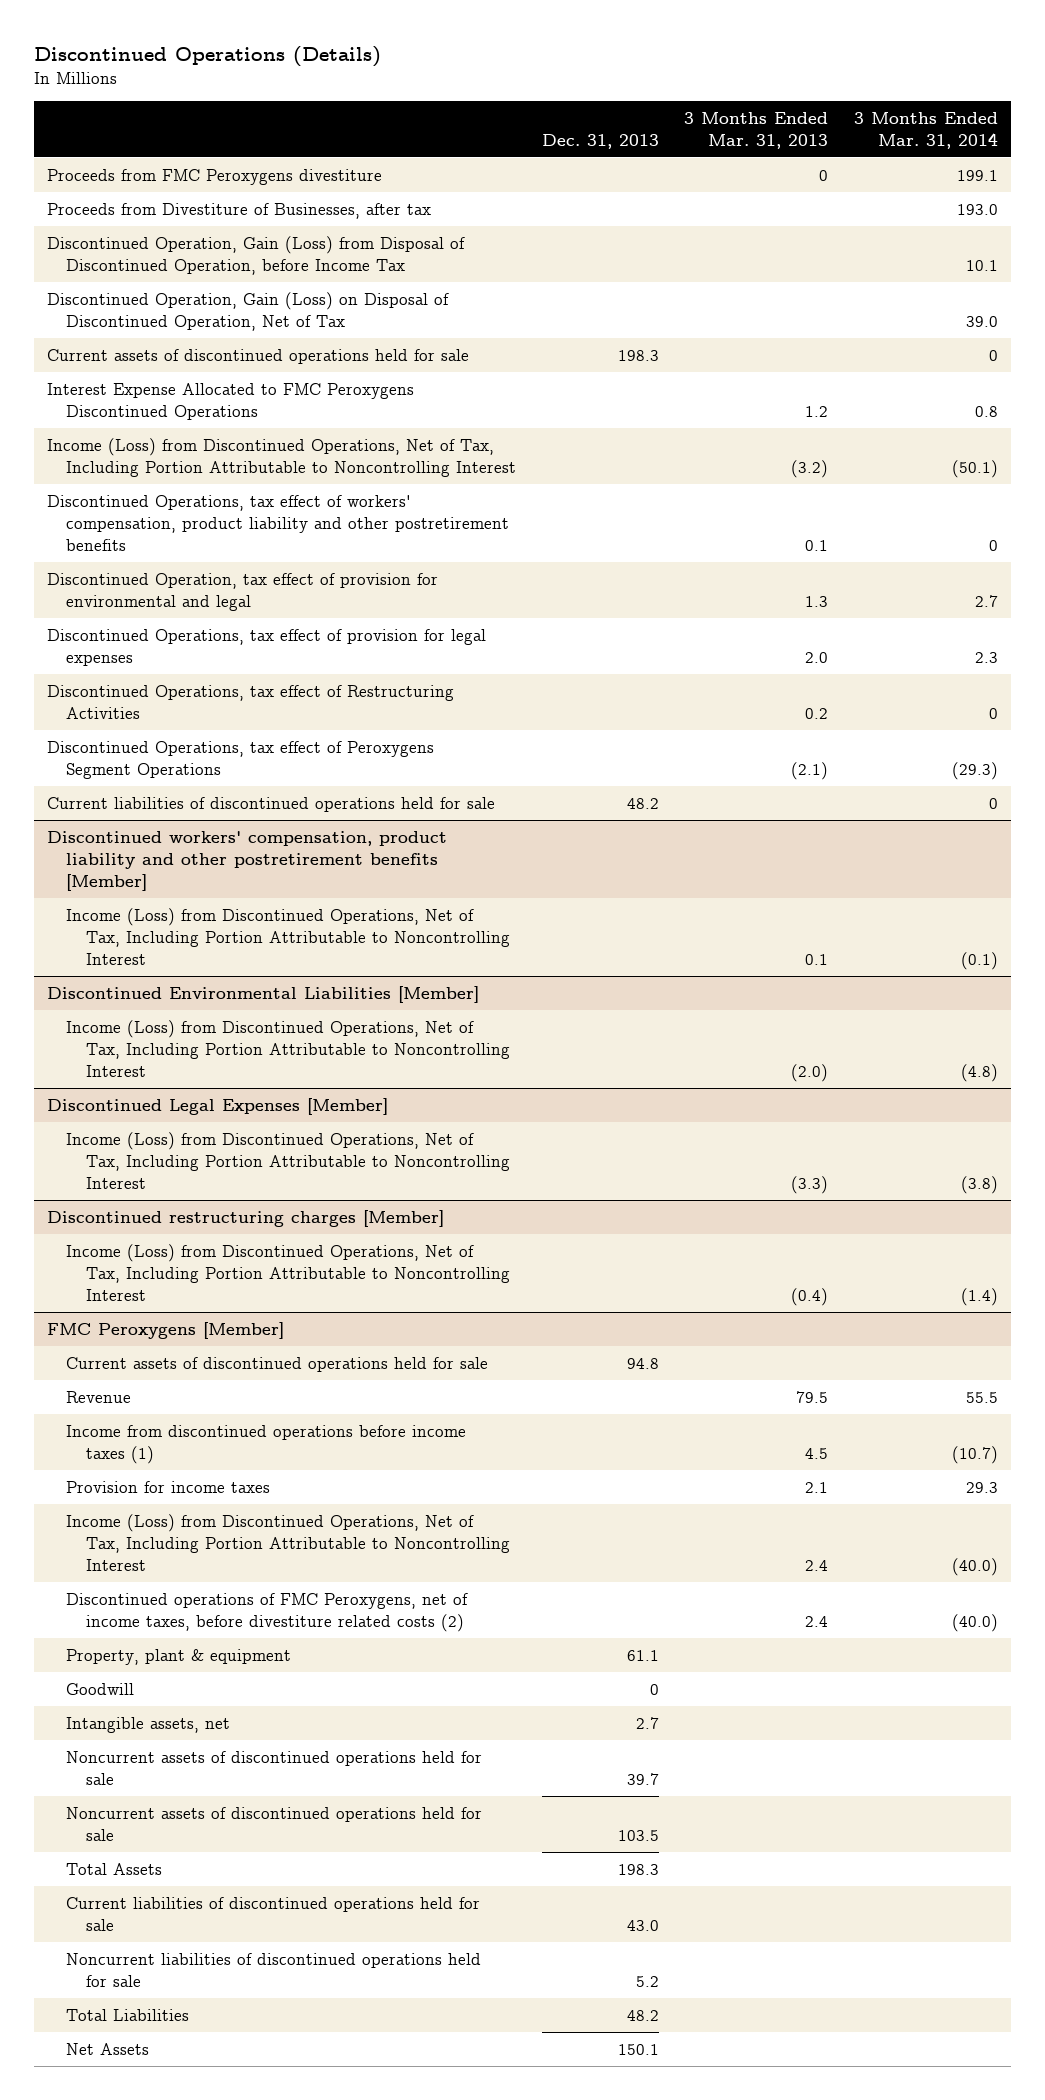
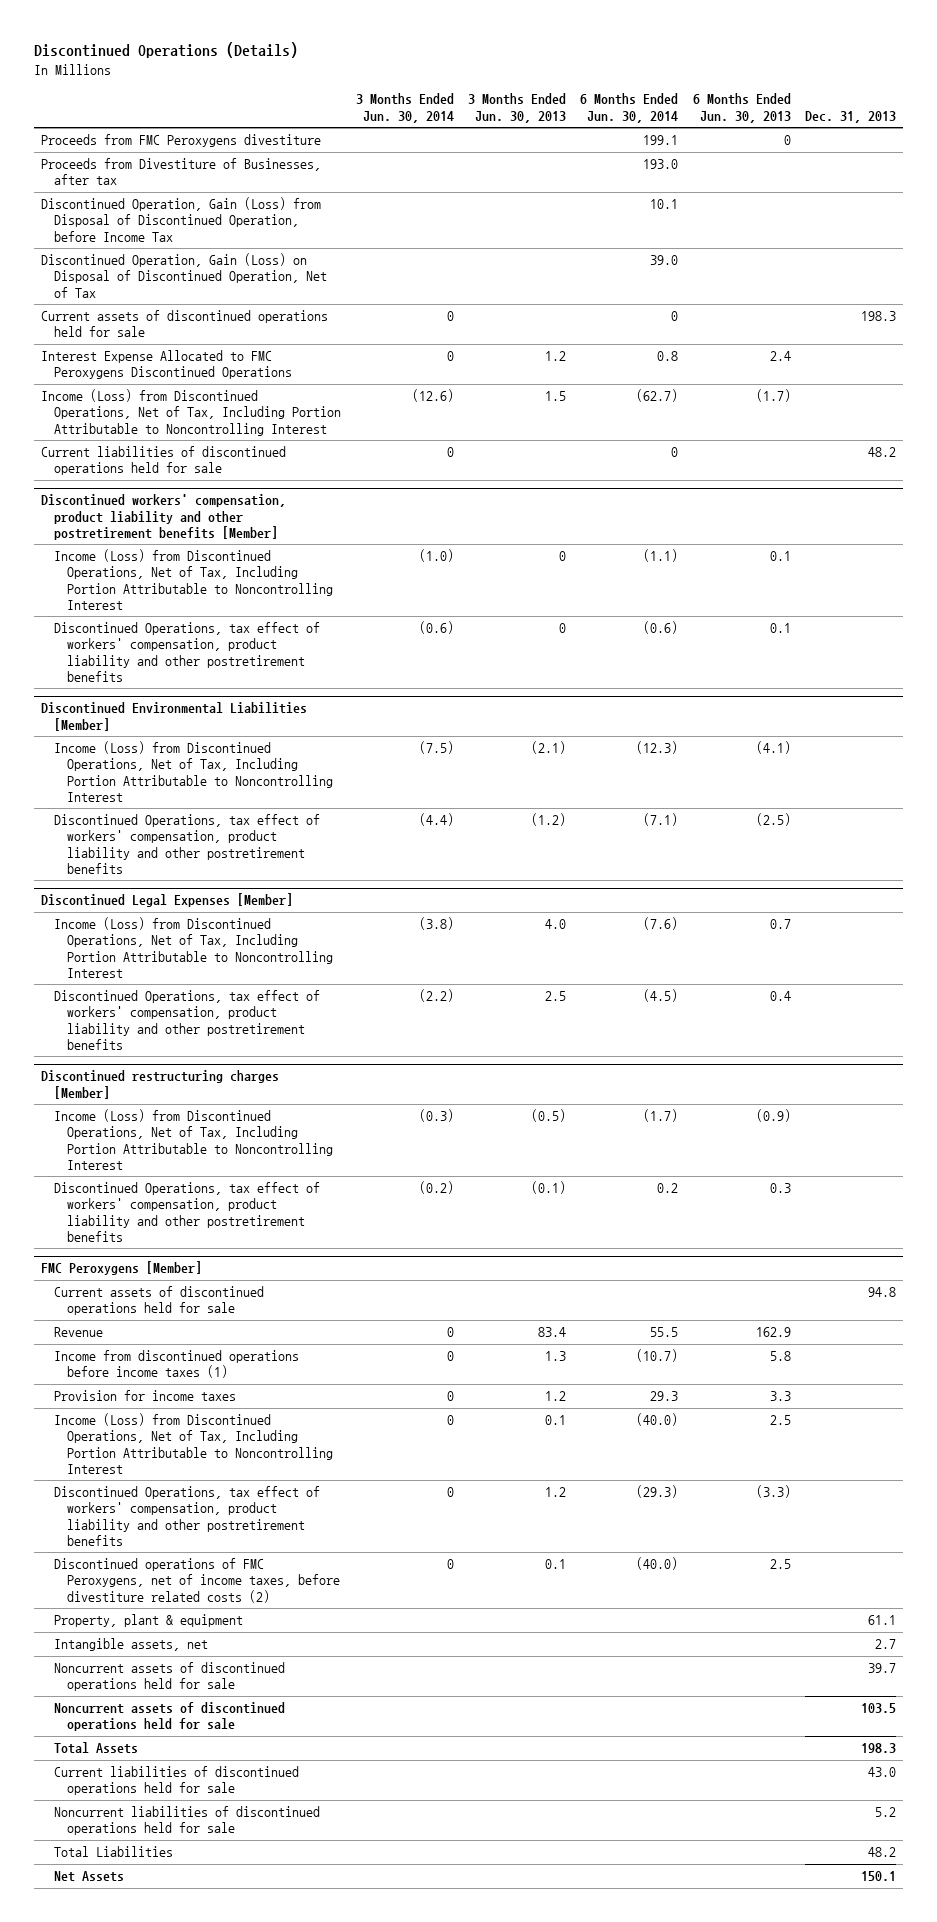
- | Dec. 31, 2013 | 3 Months Ended Mar. 31, 2013 | 3 Months Ended Mar. 31, 2014
+ | 3 Months Ended Jun. 30, 2014 | 3 Months Ended Jun. 30, 2013 | 6 Months Ended Jun. 30, 2014 | 6 Months Ended Jun. 30, 2013 | Dec. 31, 2013
- Discontinued Operations, tax effect of workers' compensation, product liability and other postretirement benefits | | 0.1 | 0
- Discontinued Operation, tax effect of provision for environmental and legal | | 1.3 | 2.7
- Discontinued Operations, tax effect of provision for legal expenses | | 2.0 | 2.3
- Discontinued Operations, tax effect of Restructuring Activities | | 0.2 | 0
- Discontinued Operations, tax effect of Peroxygens Segment Operations | | (2.1) | (29.3)
@ Discontinued workers' compensation, product liability and other postretirement benefits [Member]
+ Discontinued Operations, tax effect of workers' compensation, product liability and other postretirement benefits | (0.6) | 0 | (0.6) | 0.1 |
@ Discontinued Environmental Liabilities [Member]
+ Discontinued Operations, tax effect of workers' compensation, product liability and other postretirement benefits | (4.4) | (1.2) | (7.1) | (2.5) |
@ Discontinued Legal Expenses [Member]
+ Discontinued Operations, tax effect of workers' compensation, product liability and other postretirement benefits | (2.2) | 2.5 | (4.5) | 0.4 |
@ Discontinued restructuring charges [Member]
+ Discontinued Operations, tax effect of workers' compensation, product liability and other postretirement benefits | (0.2) | (0.1) | 0.2 | 0.3 |
@ FMC Peroxygens [Member]
+ Discontinued Operations, tax effect of workers' compensation, product liability and other postretirement benefits | 0 | 1.2 | (29.3) | (3.3) |
- Goodwill | 0 | |

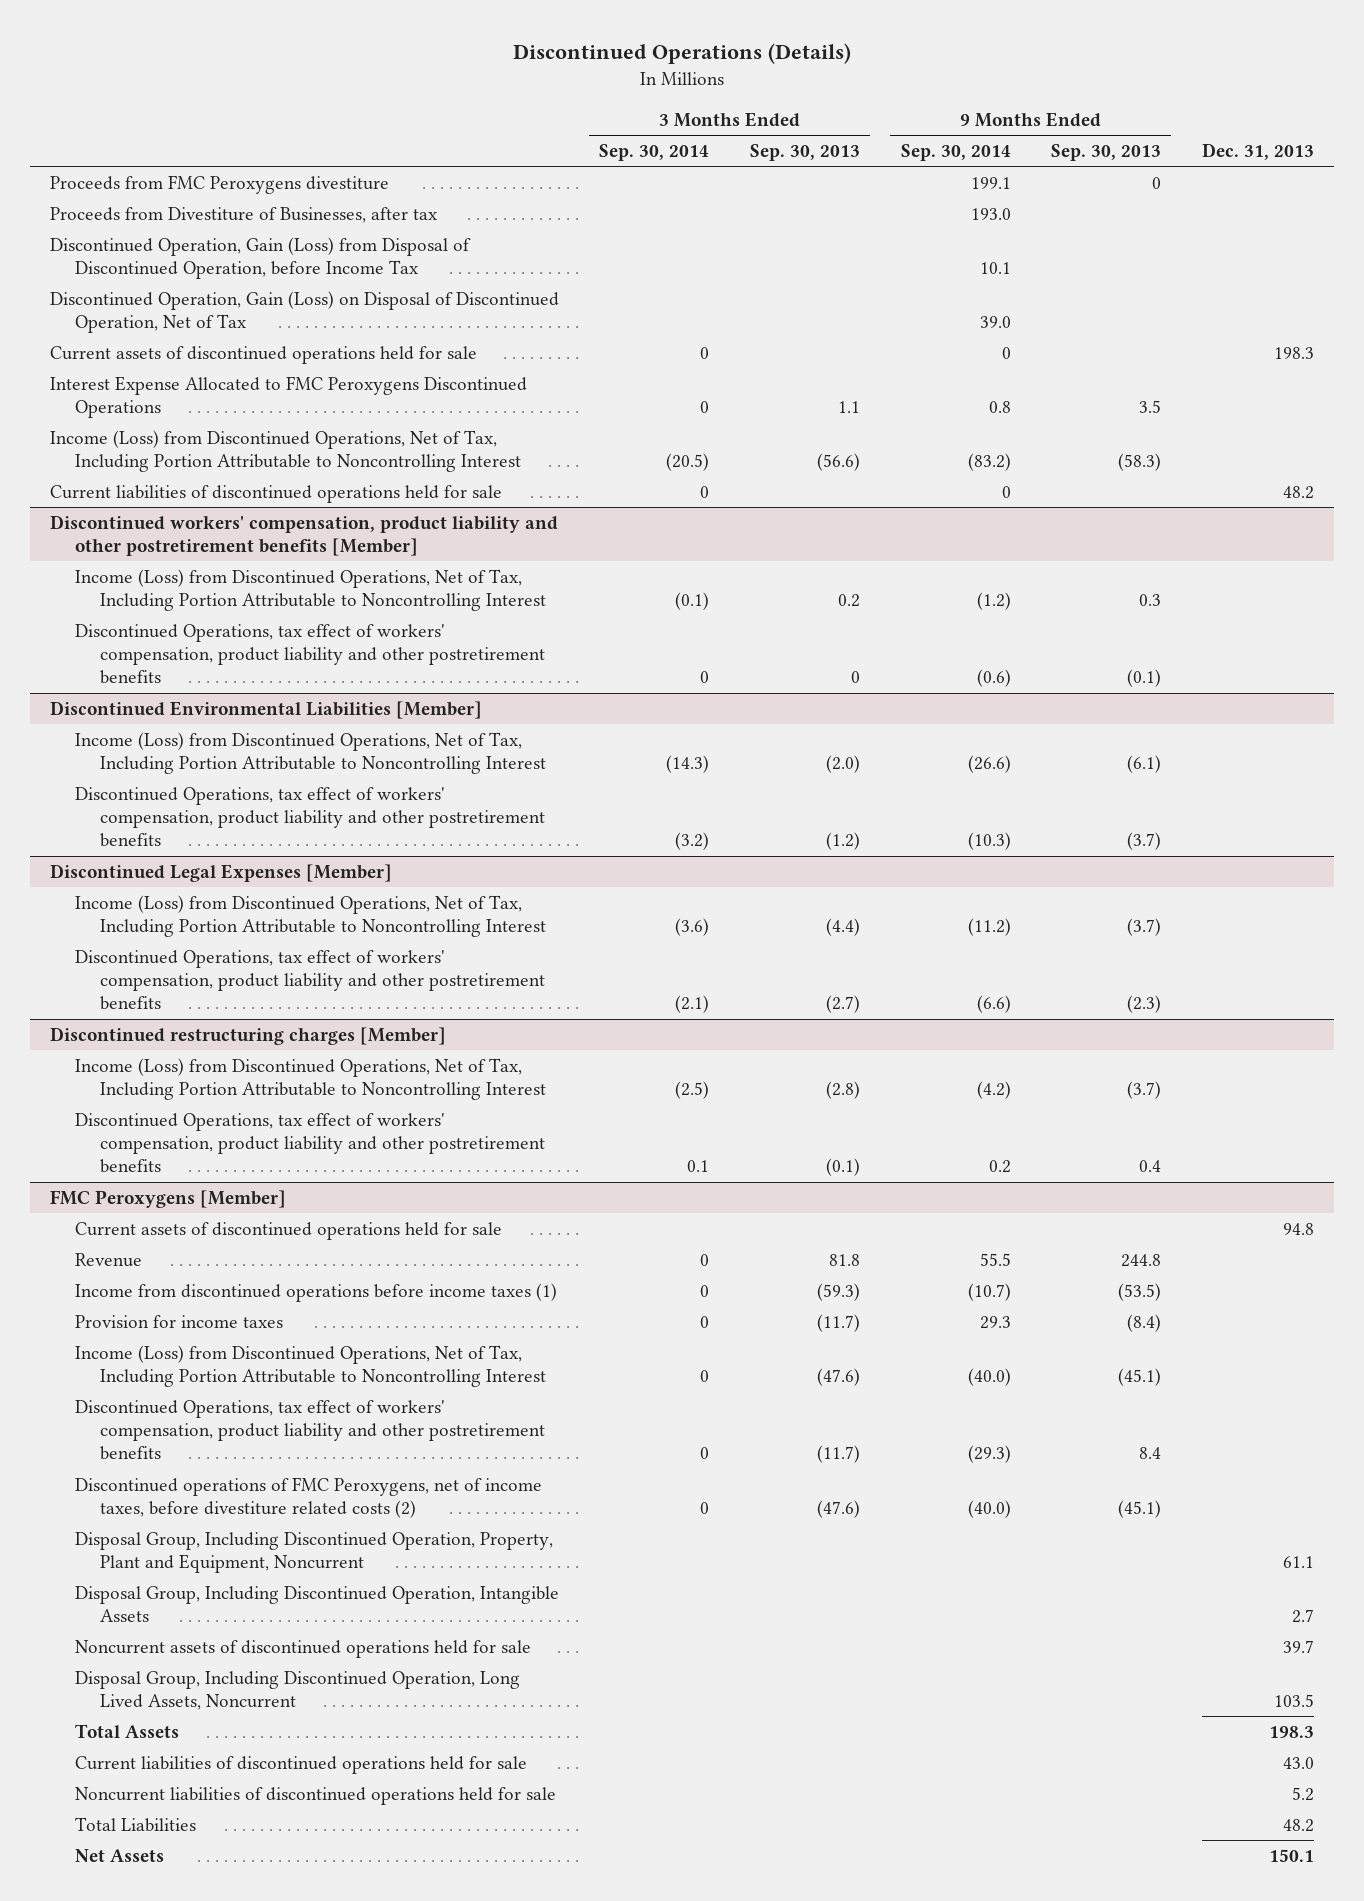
- | 3 Months Ended Jun. 30, 2014 | 3 Months Ended Jun. 30, 2013 | 6 Months Ended Jun. 30, 2014 | 6 Months Ended Jun. 30, 2013 | Dec. 31, 2013
+ | 3 Months Ended Sep. 30, 2014 | 3 Months Ended Sep. 30, 2013 | 9 Months Ended Sep. 30, 2014 | 9 Months Ended Sep. 30, 2013 | Dec. 31, 2013
@ FMC Peroxygens [Member]
- Property, plant & equipment | | | | | 61.1
- Intangible assets, net | | | | | 2.7
+ Disposal Group, Including Discontinued Operation, Property, Plant and Equipment, Noncurrent | | | | | 61.1
+ Disposal Group, Including Discontinued Operation, Intangible Assets | | | | | 2.7
- Noncurrent assets of discontinued operations held for sale | | | | | 103.5
+ Disposal Group, Including Discontinued Operation, Long Lived Assets, Noncurrent | | | | | 103.5

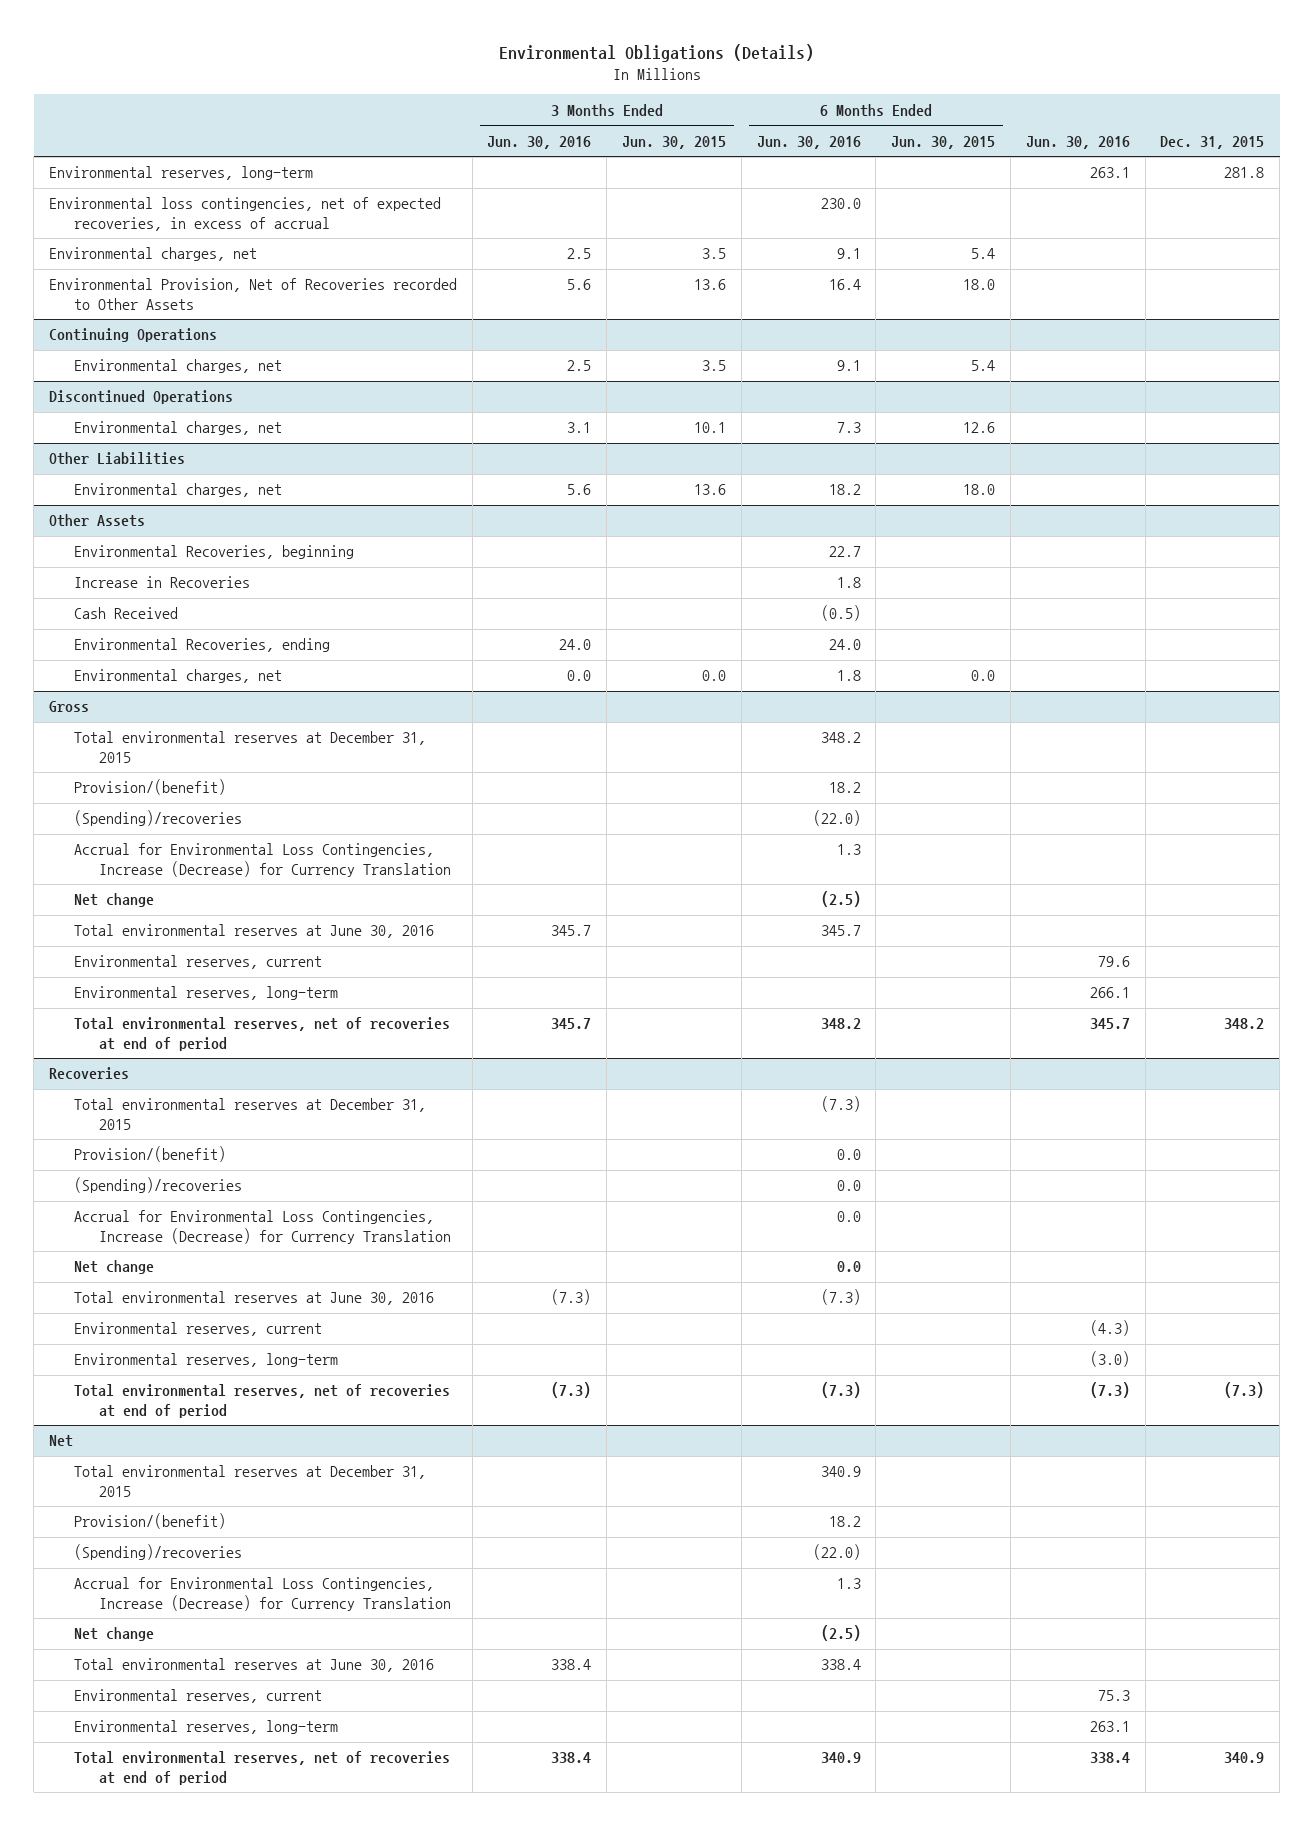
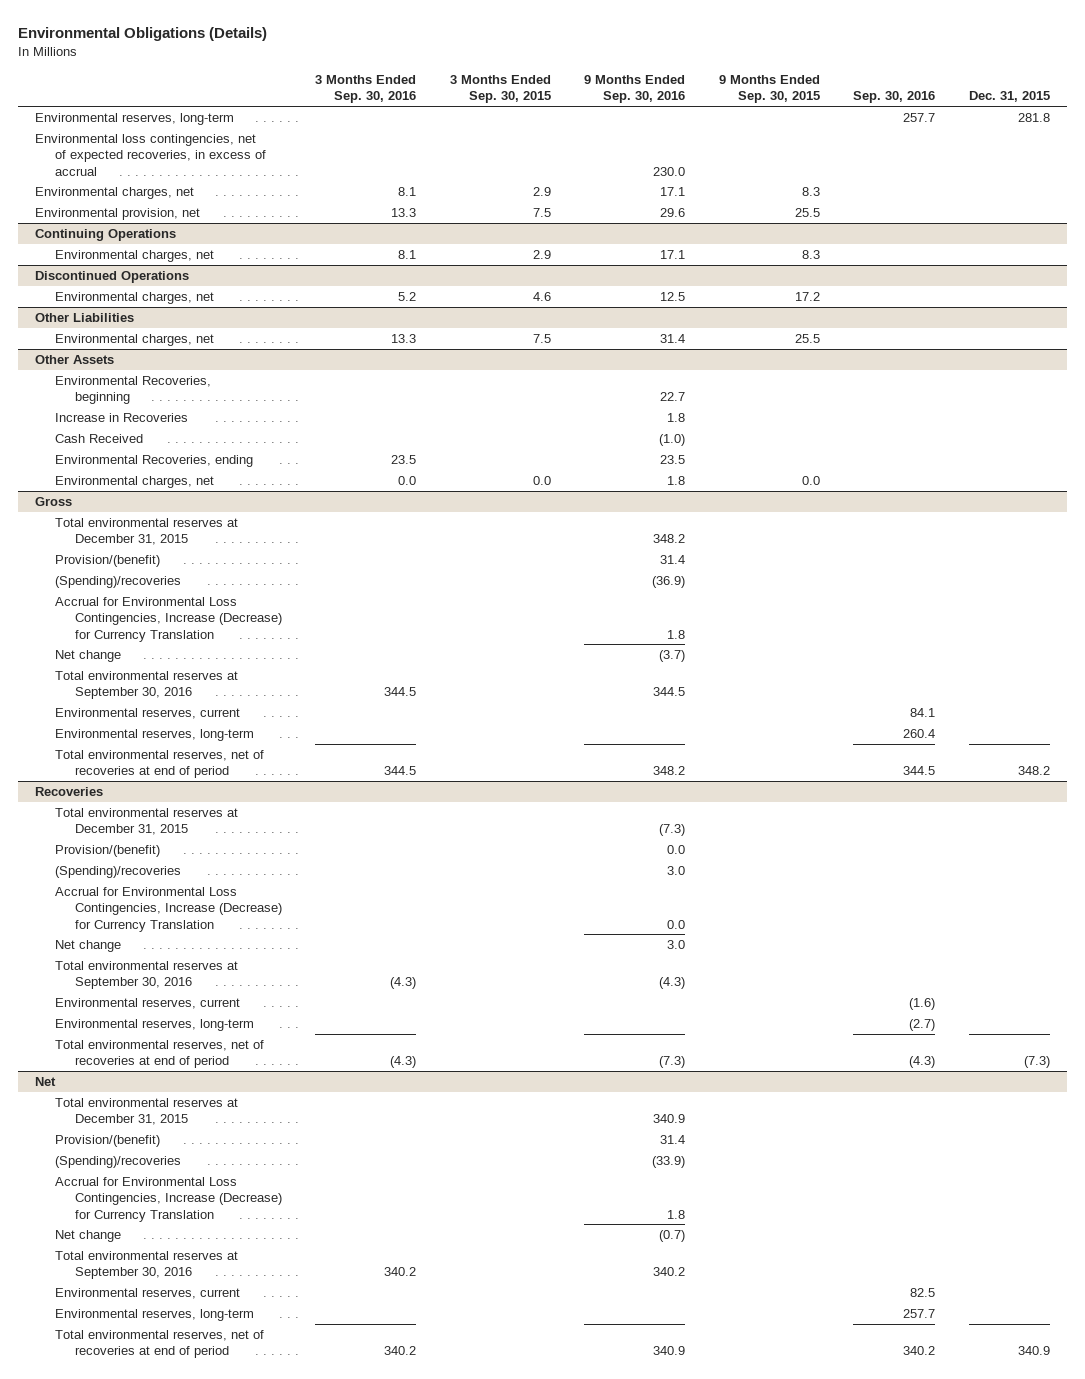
- | 3 Months Ended Jun. 30, 2016 | 3 Months Ended Jun. 30, 2015 | 6 Months Ended Jun. 30, 2016 | 6 Months Ended Jun. 30, 2015 | Jun. 30, 2016 | Dec. 31, 2015
+ | 3 Months Ended Sep. 30, 2016 | 3 Months Ended Sep. 30, 2015 | 9 Months Ended Sep. 30, 2016 | 9 Months Ended Sep. 30, 2015 | Sep. 30, 2016 | Dec. 31, 2015
- Environmental Provision, Net of Recoveries recorded to Other Assets | 5.6 | 13.6 | 16.4 | 18.0 | |
+ Environmental provision, net | 13.3 | 7.5 | 29.6 | 25.5 | |
@ Gross
- Total environmental reserves at June 30, 2016 | 345.7 | | 345.7 | | |
+ Total environmental reserves at September 30, 2016 | 344.5 | | 344.5 | | |
@ Recoveries
- Total environmental reserves at June 30, 2016 | (7.3) | | (7.3) | | |
+ Total environmental reserves at September 30, 2016 | (4.3) | | (4.3) | | |
@ Net
- Total environmental reserves at June 30, 2016 | 338.4 | | 338.4 | | |
+ Total environmental reserves at September 30, 2016 | 340.2 | | 340.2 | | |

